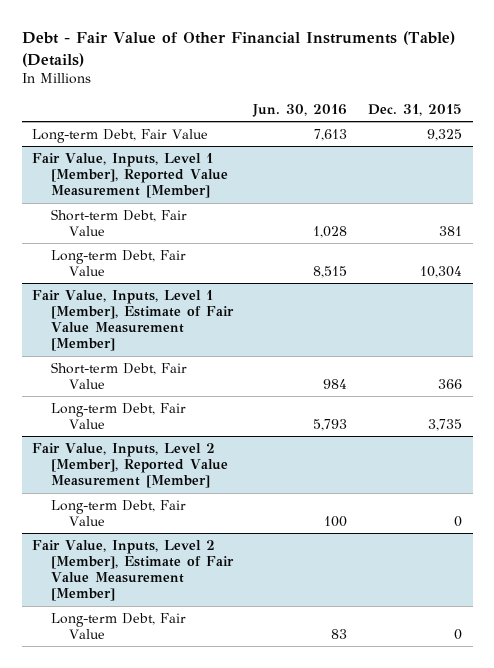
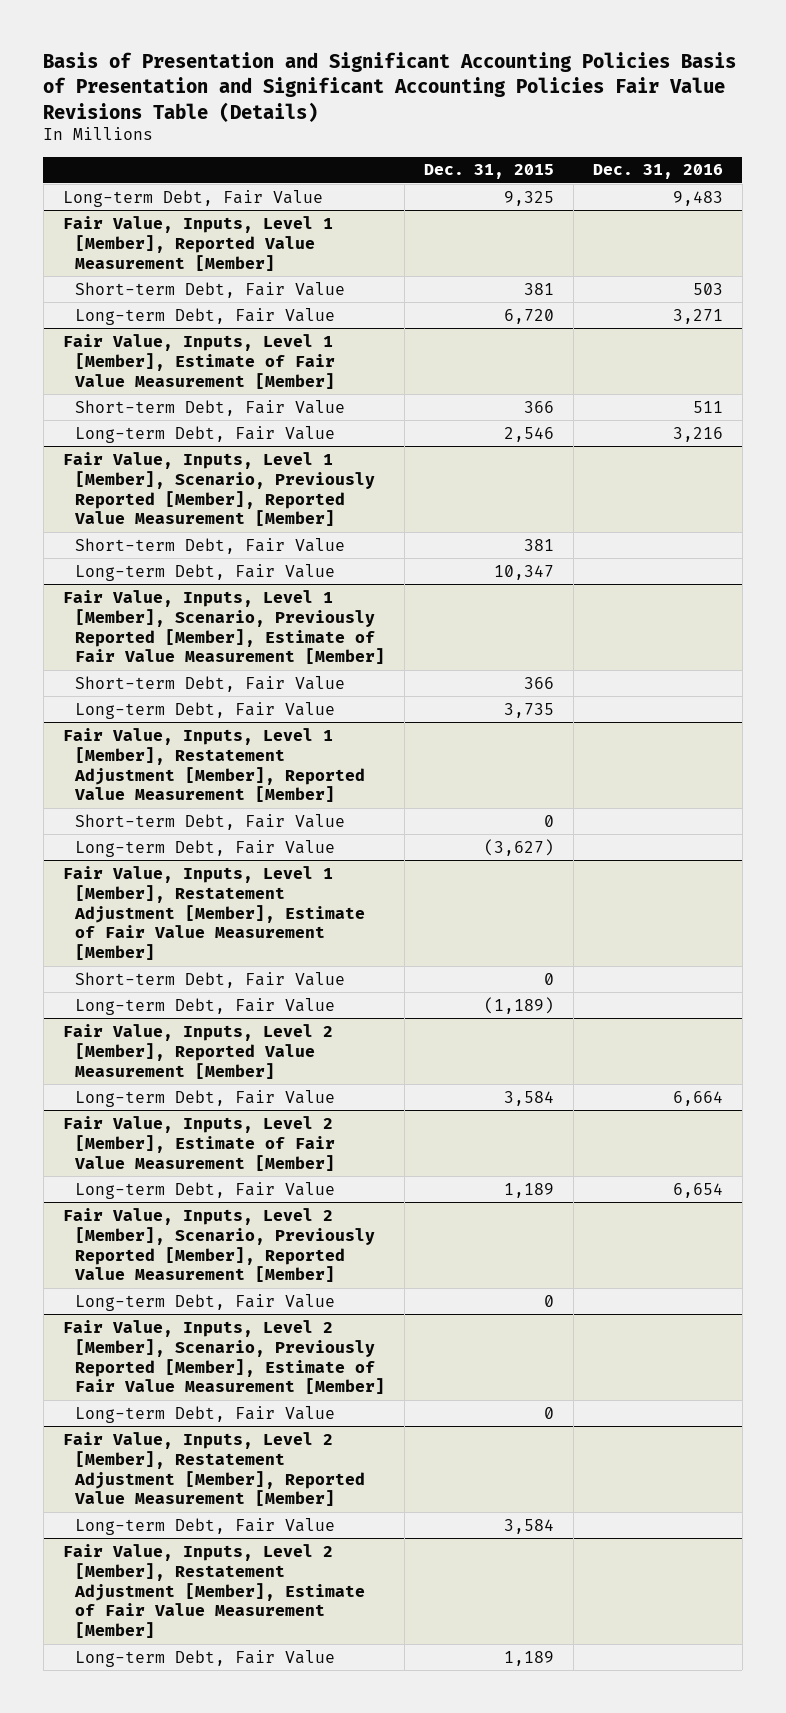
- Debt - Fair Value of Other Financial Instruments (Table) (Details)
+ Basis of Presentation and Significant Accounting Policies Basis of Presentation and Significant Accounting Policies Fair Value Revisions Table (Details)
- | Jun. 30, 2016 | Dec. 31, 2015
+ | Dec. 31, 2015 | Dec. 31, 2016
@ Fair Value, Inputs, Level 1 [Member], Reported Value Measurement [Member]
- Long-term Debt, Fair Value | 8,515 | 10,304
+ Long-term Debt, Fair Value | 6,720 | 3,271
@ Fair Value, Inputs, Level 1 [Member], Estimate of Fair Value Measurement [Member]
+ Long-term Debt, Fair Value | 2,546 | 3,216
+ Fair Value, Inputs, Level 1 [Member], Scenario, Previously Reported [Member], Reported Value Measurement [Member]
+ Short-term Debt, Fair Value | 381 |
+ Long-term Debt, Fair Value | 10,347 |
+ Fair Value, Inputs, Level 1 [Member], Scenario, Previously Reported [Member], Estimate of Fair Value Measurement [Member]
+ Short-term Debt, Fair Value | 366 |
+ Fair Value, Inputs, Level 1 [Member], Restatement Adjustment [Member], Reported Value Measurement [Member]
+ Short-term Debt, Fair Value | 0 |
+ Long-term Debt, Fair Value | (3,627) |
+ Fair Value, Inputs, Level 1 [Member], Restatement Adjustment [Member], Estimate of Fair Value Measurement [Member]
+ Short-term Debt, Fair Value | 0 |
+ Long-term Debt, Fair Value | (1,189) |
@ Fair Value, Inputs, Level 2 [Member], Reported Value Measurement [Member]
- Long-term Debt, Fair Value | 100 | 0
+ Long-term Debt, Fair Value | 3,584 | 6,664
@ Fair Value, Inputs, Level 2 [Member], Estimate of Fair Value Measurement [Member]
+ Long-term Debt, Fair Value | 1,189 | 6,654
+ Fair Value, Inputs, Level 2 [Member], Scenario, Previously Reported [Member], Reported Value Measurement [Member]
+ Fair Value, Inputs, Level 2 [Member], Scenario, Previously Reported [Member], Estimate of Fair Value Measurement [Member]
+ Long-term Debt, Fair Value | 0 |
+ Fair Value, Inputs, Level 2 [Member], Restatement Adjustment [Member], Reported Value Measurement [Member]
+ Long-term Debt, Fair Value | 3,584 |
+ Fair Value, Inputs, Level 2 [Member], Restatement Adjustment [Member], Estimate of Fair Value Measurement [Member]
+ Long-term Debt, Fair Value | 1,189 |

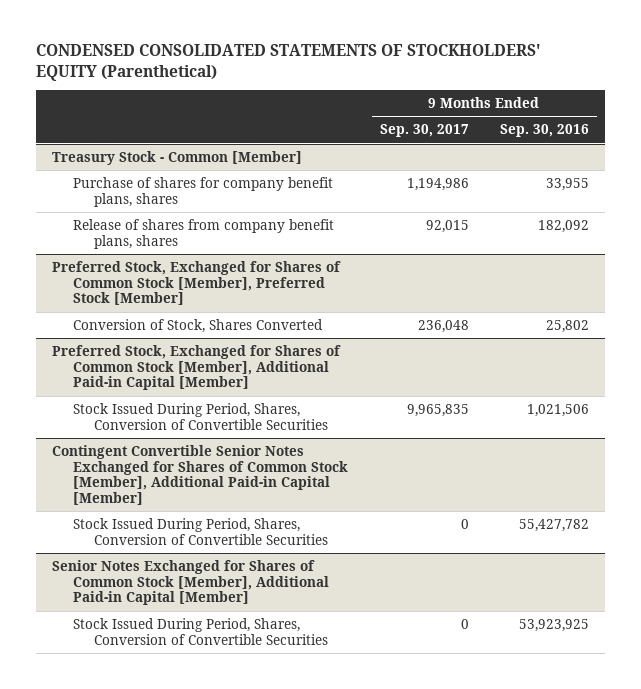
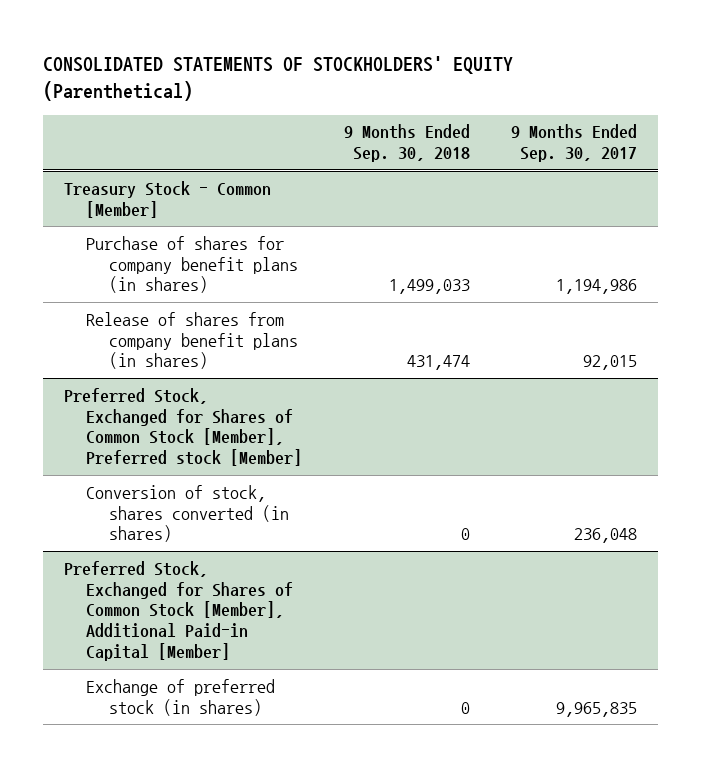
- CONDENSED CONSOLIDATED STATEMENTS OF STOCKHOLDERS' EQUITY (Parenthetical)
+ CONSOLIDATED STATEMENTS OF STOCKHOLDERS' EQUITY (Parenthetical)
- | 9 Months Ended Sep. 30, 2017 | 9 Months Ended Sep. 30, 2016
+ | 9 Months Ended Sep. 30, 2018 | 9 Months Ended Sep. 30, 2017
@ Treasury Stock - Common [Member]
- Purchase of shares for company benefit plans, shares | 1,194,986 | 33,955
- Release of shares from company benefit plans, shares | 92,015 | 182,092
- Preferred Stock, Exchanged for Shares of Common Stock [Member], Preferred Stock [Member]
- Conversion of Stock, Shares Converted | 236,048 | 25,802
@ Treasury Stock - Common [Member]
+ Purchase of shares for company benefit plans (in shares) | 1,499,033 | 1,194,986
+ Release of shares from company benefit plans (in shares) | 431,474 | 92,015
+ Preferred Stock, Exchanged for Shares of Common Stock [Member], Preferred stock [Member]
+ Conversion of stock, shares converted (in shares) | 0 | 236,048
@ Preferred Stock, Exchanged for Shares of Common Stock [Member], Additional Paid-in Capital [Member]
- Stock Issued During Period, Shares, Conversion of Convertible Securities | 9,965,835 | 1,021,506
- Contingent Convertible Senior Notes Exchanged for Shares of Common Stock [Member], Additional Paid-in Capital [Member]
- Stock Issued During Period, Shares, Conversion of Convertible Securities | 0 | 55,427,782
- Senior Notes Exchanged for Shares of Common Stock [Member], Additional Paid-in Capital [Member]
- Stock Issued During Period, Shares, Conversion of Convertible Securities | 0 | 53,923,925
@ Preferred Stock, Exchanged for Shares of Common Stock [Member], Additional Paid-in Capital [Member]
+ Exchange of preferred stock (in shares) | 0 | 9,965,835

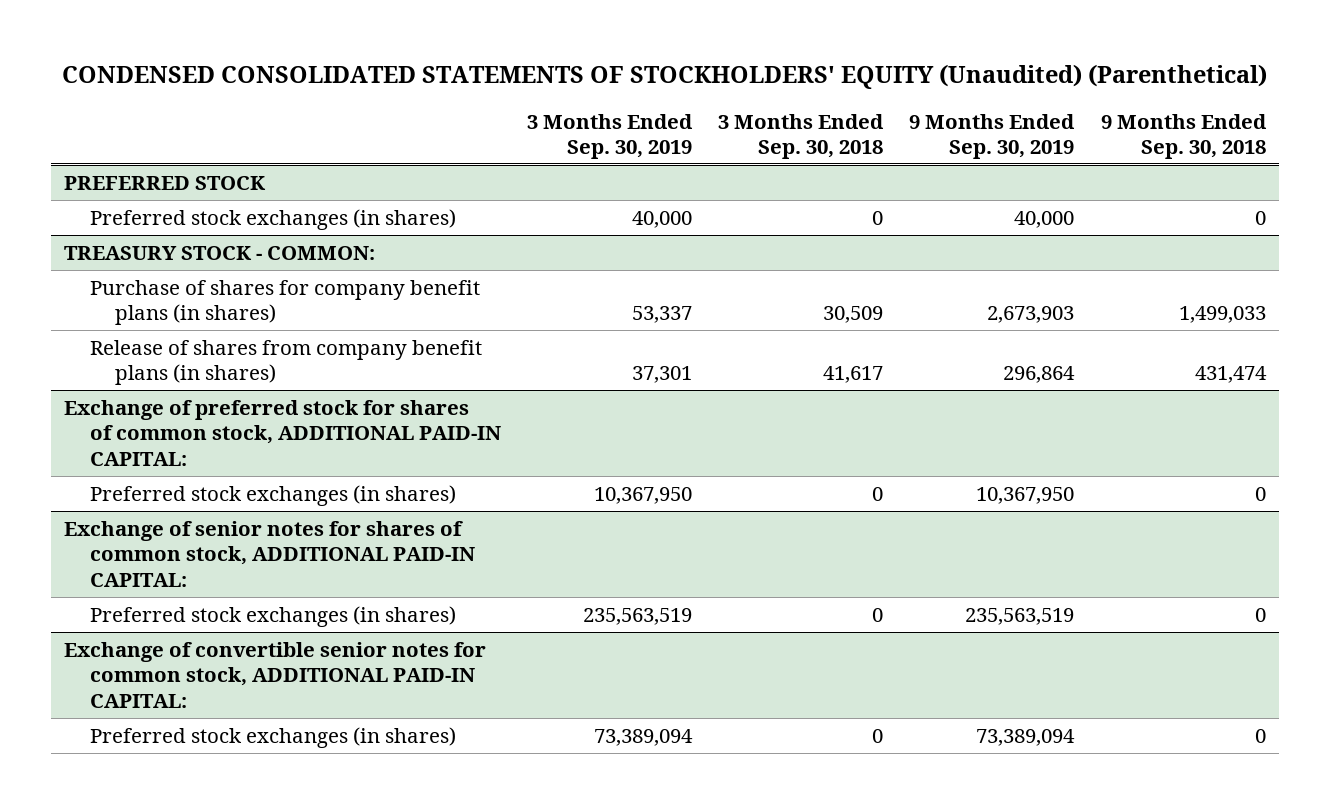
- CONSOLIDATED STATEMENTS OF STOCKHOLDERS' EQUITY (Parenthetical)
+ CONDENSED CONSOLIDATED STATEMENTS OF STOCKHOLDERS' EQUITY (Unaudited) (Parenthetical)
- | 9 Months Ended Sep. 30, 2018 | 9 Months Ended Sep. 30, 2017
+ | 3 Months Ended Sep. 30, 2019 | 3 Months Ended Sep. 30, 2018 | 9 Months Ended Sep. 30, 2019 | 9 Months Ended Sep. 30, 2018
- Treasury Stock - Common [Member]
+ PREFERRED STOCK
+ Preferred stock exchanges (in shares) | 40,000 | 0 | 40,000 | 0
+ TREASURY STOCK - COMMON:
- Preferred Stock, Exchanged for Shares of Common Stock [Member], Preferred stock [Member]
- Conversion of stock, shares converted (in shares) | 0 | 236,048
- Preferred Stock, Exchanged for Shares of Common Stock [Member], Additional Paid-in Capital [Member]
- Exchange of preferred stock (in shares) | 0 | 9,965,835
+ Exchange of preferred stock for shares of common stock, ADDITIONAL PAID-IN CAPITAL:
+ Preferred stock exchanges (in shares) | 10,367,950 | 0 | 10,367,950 | 0
+ Exchange of senior notes for shares of common stock, ADDITIONAL PAID-IN CAPITAL:
+ Preferred stock exchanges (in shares) | 235,563,519 | 0 | 235,563,519 | 0
+ Exchange of convertible senior notes for common stock, ADDITIONAL PAID-IN CAPITAL:
+ Preferred stock exchanges (in shares) | 73,389,094 | 0 | 73,389,094 | 0

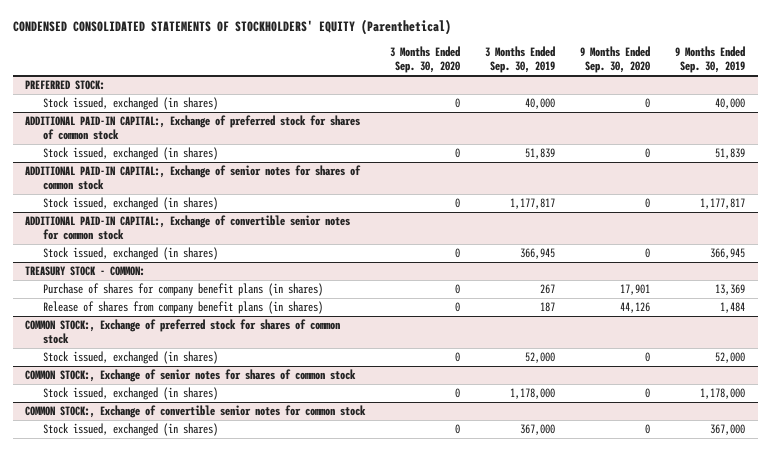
- CONDENSED CONSOLIDATED STATEMENTS OF STOCKHOLDERS' EQUITY (Unaudited) (Parenthetical)
+ CONDENSED CONSOLIDATED STATEMENTS OF STOCKHOLDERS' EQUITY (Parenthetical)
- | 3 Months Ended Sep. 30, 2019 | 3 Months Ended Sep. 30, 2018 | 9 Months Ended Sep. 30, 2019 | 9 Months Ended Sep. 30, 2018
+ | 3 Months Ended Sep. 30, 2020 | 3 Months Ended Sep. 30, 2019 | 9 Months Ended Sep. 30, 2020 | 9 Months Ended Sep. 30, 2019
- PREFERRED STOCK
- Preferred stock exchanges (in shares) | 40,000 | 0 | 40,000 | 0
+ PREFERRED STOCK:
+ Stock issued, exchanged (in shares) | 0 | 40,000 | 0 | 40,000
+ ADDITIONAL PAID-IN CAPITAL:, Exchange of preferred stock for shares of common stock
+ Stock issued, exchanged (in shares) | 0 | 51,839 | 0 | 51,839
+ ADDITIONAL PAID-IN CAPITAL:, Exchange of senior notes for shares of common stock
+ Stock issued, exchanged (in shares) | 0 | 1,177,817 | 0 | 1,177,817
+ ADDITIONAL PAID-IN CAPITAL:, Exchange of convertible senior notes for common stock
+ Stock issued, exchanged (in shares) | 0 | 366,945 | 0 | 366,945
@ TREASURY STOCK - COMMON:
- Purchase of shares for company benefit plans (in shares) | 53,337 | 30,509 | 2,673,903 | 1,499,033
- Release of shares from company benefit plans (in shares) | 37,301 | 41,617 | 296,864 | 431,474
- Exchange of preferred stock for shares of common stock, ADDITIONAL PAID-IN CAPITAL:
- Preferred stock exchanges (in shares) | 10,367,950 | 0 | 10,367,950 | 0
- Exchange of senior notes for shares of common stock, ADDITIONAL PAID-IN CAPITAL:
- Preferred stock exchanges (in shares) | 235,563,519 | 0 | 235,563,519 | 0
- Exchange of convertible senior notes for common stock, ADDITIONAL PAID-IN CAPITAL:
- Preferred stock exchanges (in shares) | 73,389,094 | 0 | 73,389,094 | 0
@ TREASURY STOCK - COMMON:
+ Purchase of shares for company benefit plans (in shares) | 0 | 267 | 17,901 | 13,369
+ Release of shares from company benefit plans (in shares) | 0 | 187 | 44,126 | 1,484
+ COMMON STOCK:, Exchange of preferred stock for shares of common stock
+ Stock issued, exchanged (in shares) | 0 | 52,000 | 0 | 52,000
+ COMMON STOCK:, Exchange of senior notes for shares of common stock
+ Stock issued, exchanged (in shares) | 0 | 1,178,000 | 0 | 1,178,000
+ COMMON STOCK:, Exchange of convertible senior notes for common stock
+ Stock issued, exchanged (in shares) | 0 | 367,000 | 0 | 367,000

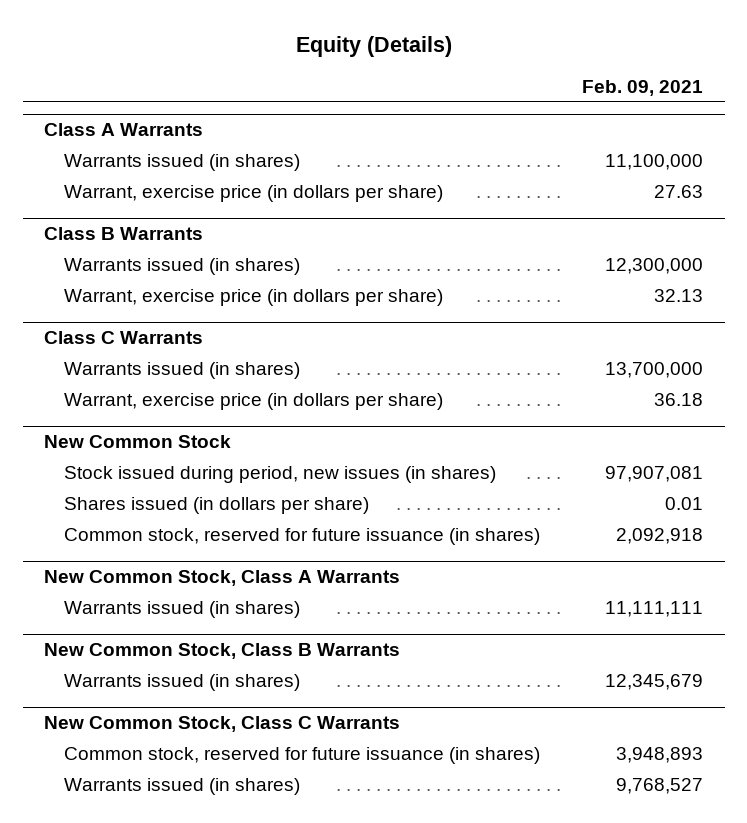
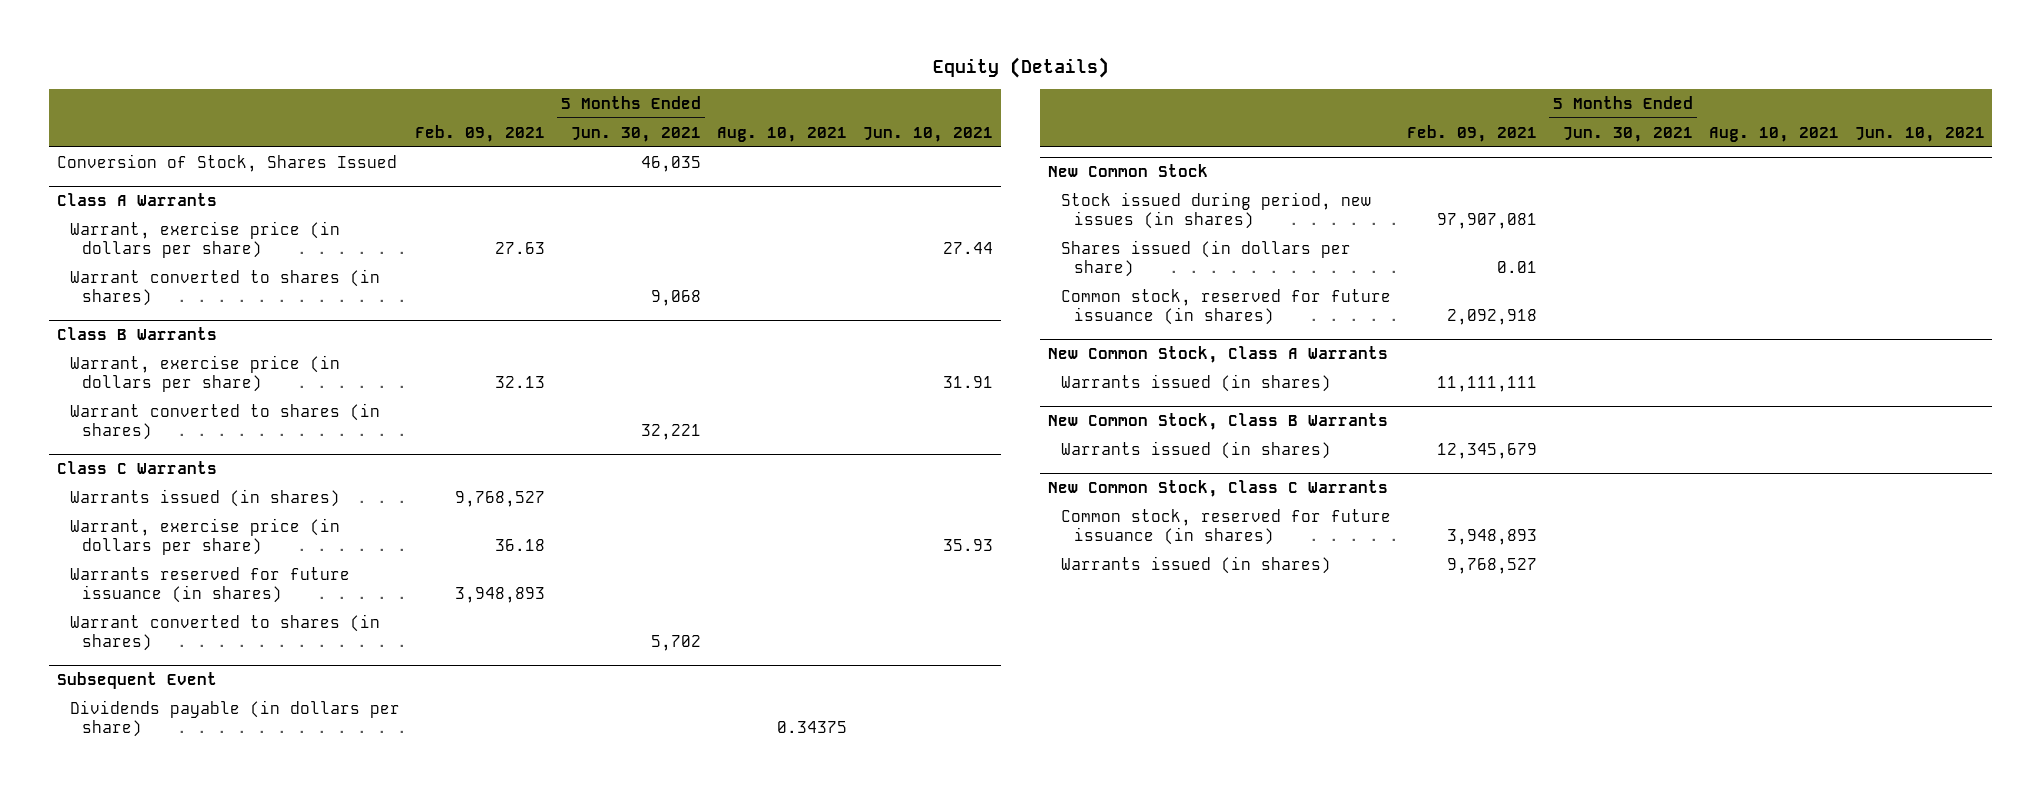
- | Feb. 09, 2021
+ | Feb. 09, 2021 | 5 Months Ended Jun. 30, 2021 | Aug. 10, 2021 | Jun. 10, 2021
+ Conversion of Stock, Shares Issued | | 46,035 | |
@ Class A Warrants
- Warrants issued (in shares) | 11,100,000
+ Warrant converted to shares (in shares) | | 9,068 | |
@ Class B Warrants
- Warrants issued (in shares) | 12,300,000
+ Warrant converted to shares (in shares) | | 32,221 | |
@ Class C Warrants
- Warrants issued (in shares) | 13,700,000
+ Warrants issued (in shares) | 9,768,527 | | |
+ Warrants reserved for future issuance (in shares) | 3,948,893 | | |
+ Warrant converted to shares (in shares) | | 5,702 | |
+ Subsequent Event
+ Dividends payable (in dollars per share) | | | 0.34375 |

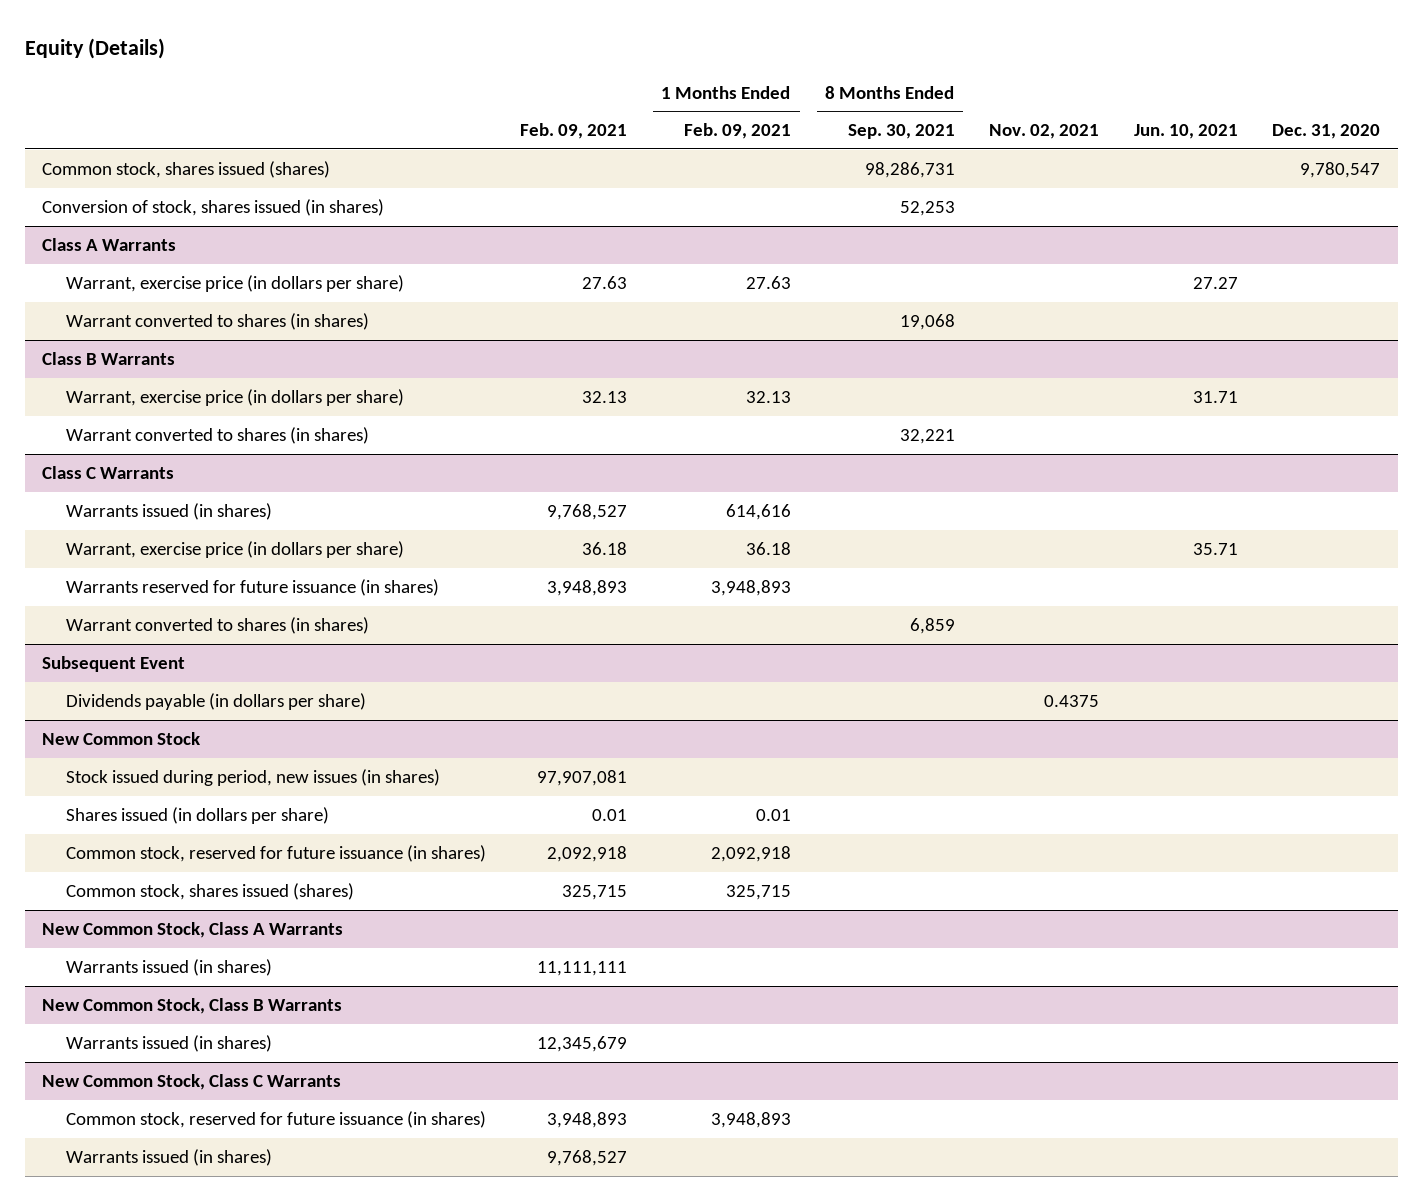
- | Feb. 09, 2021 | 5 Months Ended Jun. 30, 2021 | Aug. 10, 2021 | Jun. 10, 2021
+ | Feb. 09, 2021 | 1 Months Ended Feb. 09, 2021 | 8 Months Ended Sep. 30, 2021 | Nov. 02, 2021 | Jun. 10, 2021 | Dec. 31, 2020
- Conversion of Stock, Shares Issued | | 46,035 | |
+ Common stock, shares issued (shares) | | | 98,286,731 | | | 9,780,547
+ Conversion of stock, shares issued (in shares) | | | 52,253 | | |
@ Class A Warrants
- Warrant, exercise price (in dollars per share) | 27.63 | | | 27.44
+ Warrant, exercise price (in dollars per share) | 27.63 | 27.63 | | | 27.27 |
@ Class B Warrants
- Warrant, exercise price (in dollars per share) | 32.13 | | | 31.91
+ Warrant, exercise price (in dollars per share) | 32.13 | 32.13 | | | 31.71 |
@ Class C Warrants
- Warrant, exercise price (in dollars per share) | 36.18 | | | 35.93
+ Warrant, exercise price (in dollars per share) | 36.18 | 36.18 | | | 35.71 |
@ New Common Stock
+ Common stock, shares issued (shares) | 325,715 | 325,715 | | | |

